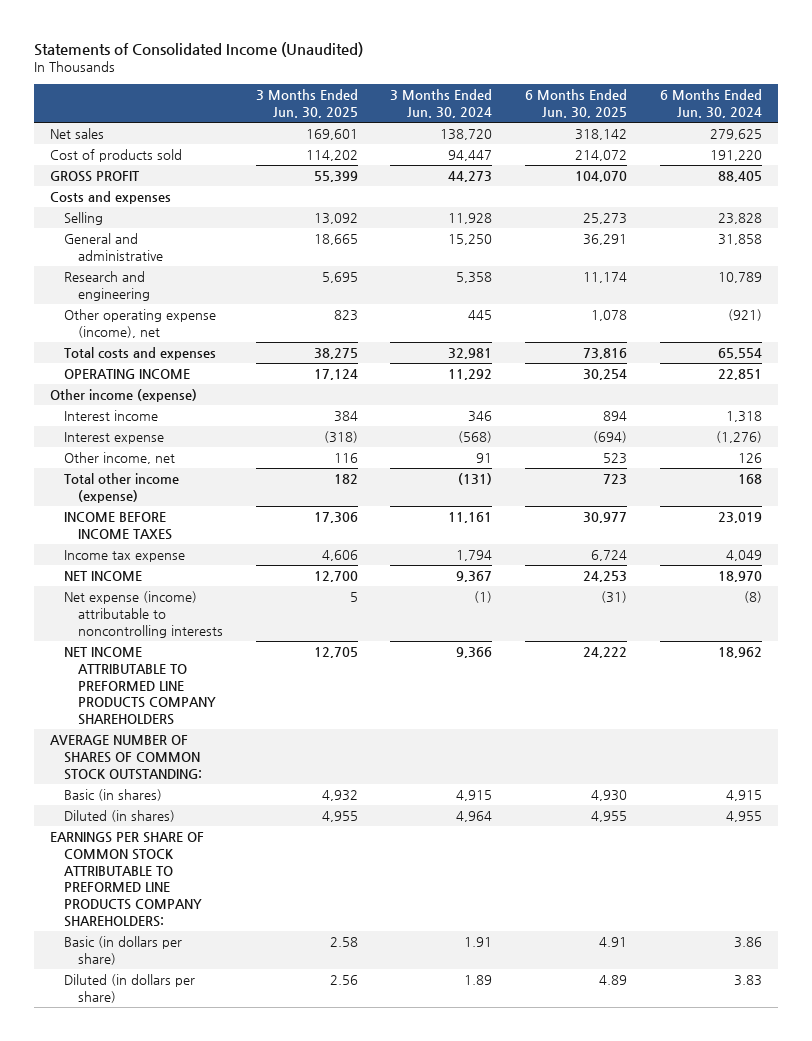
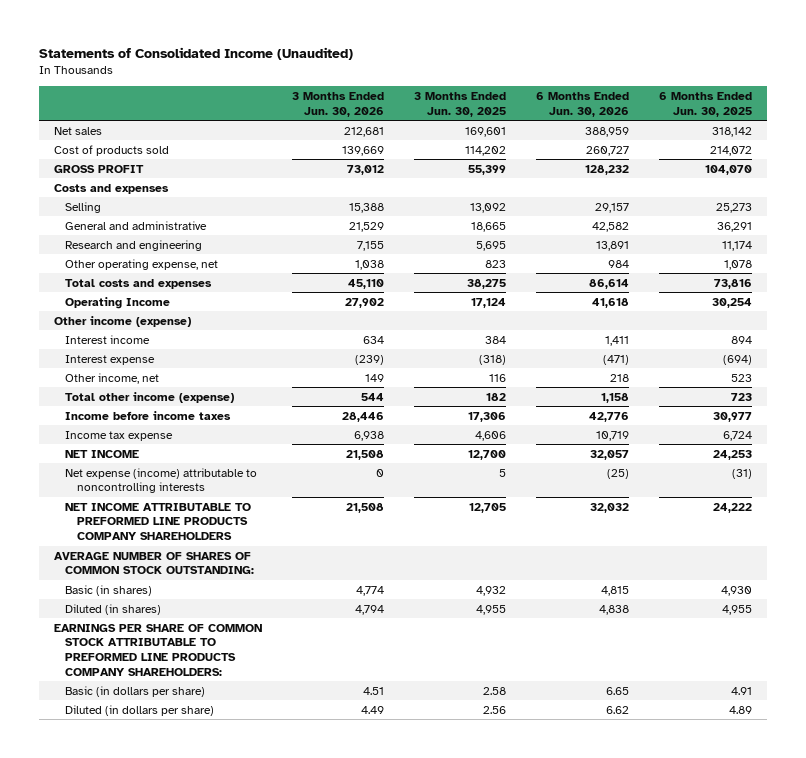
- | 3 Months Ended Jun. 30, 2025 | 3 Months Ended Jun. 30, 2024 | 6 Months Ended Jun. 30, 2025 | 6 Months Ended Jun. 30, 2024
+ | 3 Months Ended Jun. 30, 2026 | 3 Months Ended Jun. 30, 2025 | 6 Months Ended Jun. 30, 2026 | 6 Months Ended Jun. 30, 2025
- Other operating expense (income), net | 823 | 445 | 1,078 | (921)
+ Other operating expense, net | 1,038 | 823 | 984 | 1,078
- OPERATING INCOME | 17,124 | 11,292 | 30,254 | 22,851
+ Operating Income | 27,902 | 17,124 | 41,618 | 30,254
- INCOME BEFORE INCOME TAXES | 17,306 | 11,161 | 30,977 | 23,019
+ Income before income taxes | 28,446 | 17,306 | 42,776 | 30,977

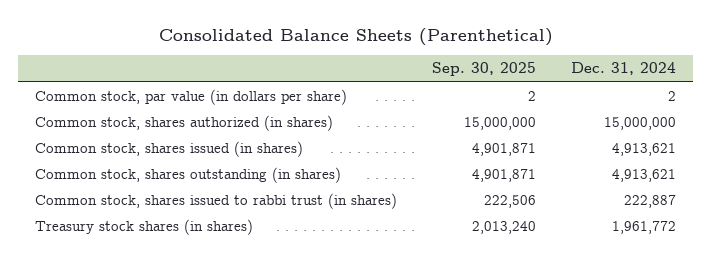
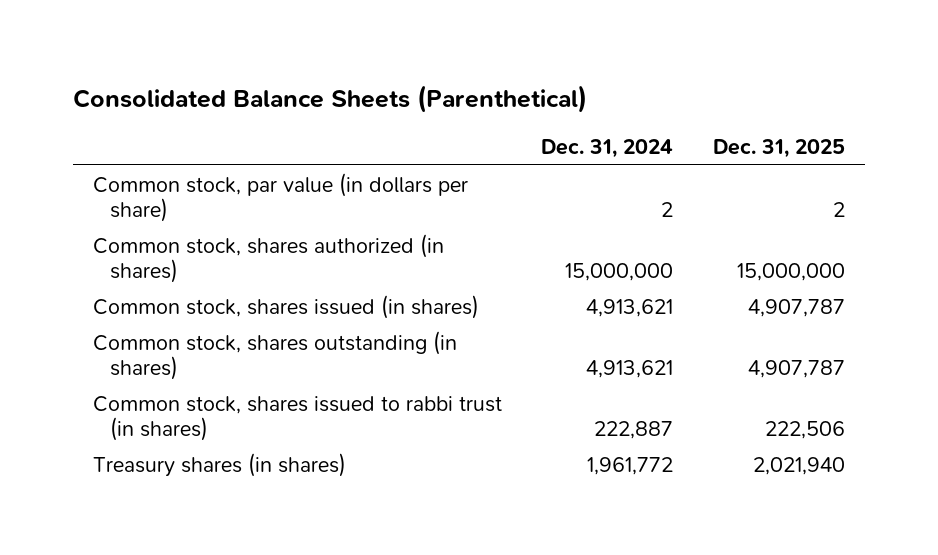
- | Sep. 30, 2025 | Dec. 31, 2024
+ | Dec. 31, 2024 | Dec. 31, 2025
- Treasury stock shares (in shares) | 2,013,240 | 1,961,772
+ Treasury shares (in shares) | 1,961,772 | 2,021,940

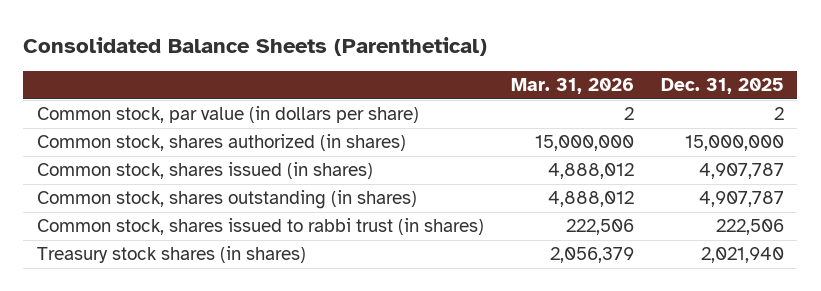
- | Dec. 31, 2024 | Dec. 31, 2025
+ | Mar. 31, 2026 | Dec. 31, 2025
- Treasury shares (in shares) | 1,961,772 | 2,021,940
+ Treasury stock shares (in shares) | 2,056,379 | 2,021,940

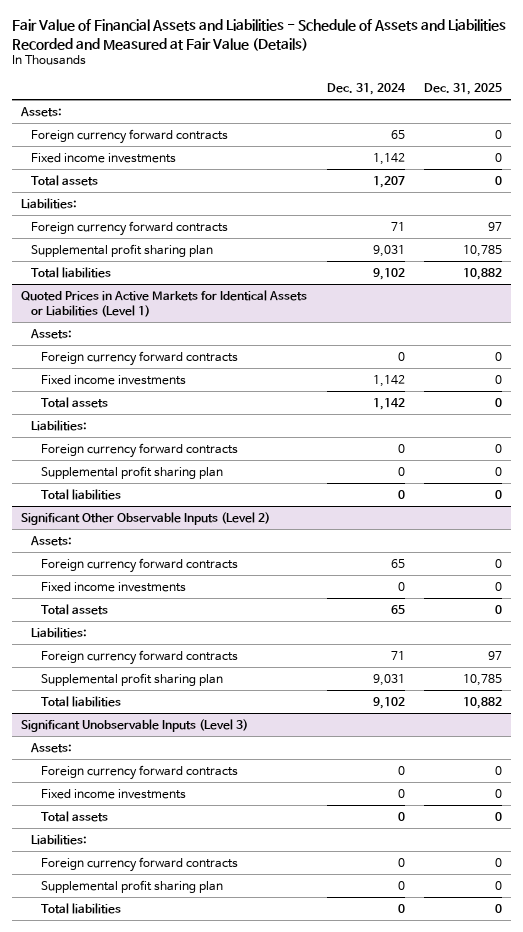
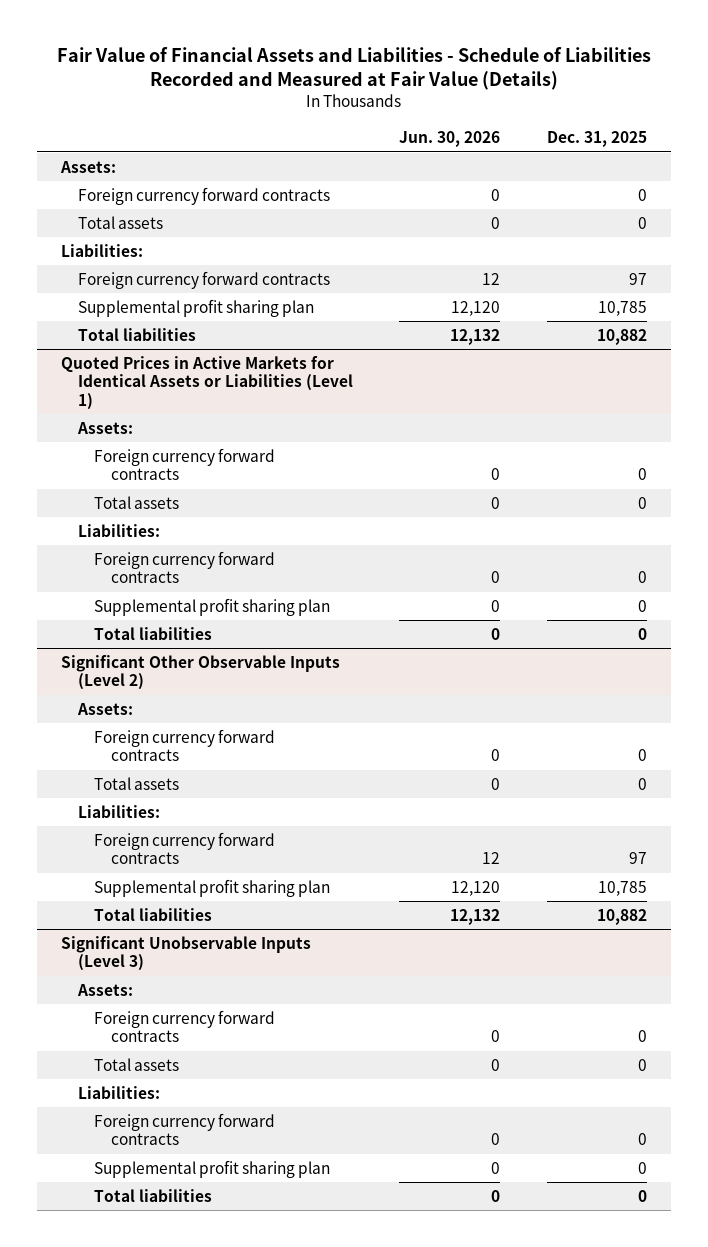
- Fair Value of Financial Assets and Liabilities - Schedule of Assets and Liabilities Recorded and Measured at Fair Value (Details)
+ Fair Value of Financial Assets and Liabilities - Schedule of Liabilities Recorded and Measured at Fair Value (Details)
- | Dec. 31, 2024 | Dec. 31, 2025
+ | Jun. 30, 2026 | Dec. 31, 2025
- Fixed income investments | 1,142 | 0
@ Quoted Prices in Active Markets for Identical Assets or Liabilities (Level 1)
- Fixed income investments | 1,142 | 0
@ Significant Other Observable Inputs (Level 2)
- Fixed income investments | 0 | 0
@ Significant Unobservable Inputs (Level 3)
- Fixed income investments | 0 | 0

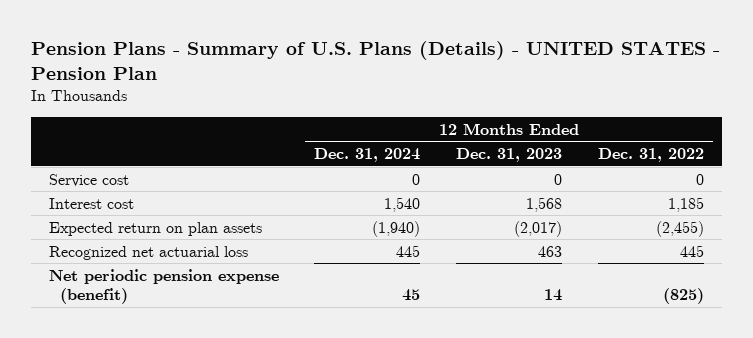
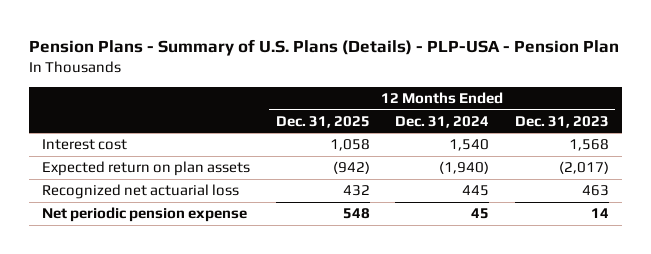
- Pension Plans - Summary of U.S. Plans (Details) - UNITED STATES - Pension Plan
+ Pension Plans - Summary of U.S. Plans (Details) - PLP-USA - Pension Plan
- | 12 Months Ended Dec. 31, 2024 | 12 Months Ended Dec. 31, 2023 | 12 Months Ended Dec. 31, 2022
+ | 12 Months Ended Dec. 31, 2025 | 12 Months Ended Dec. 31, 2024 | 12 Months Ended Dec. 31, 2023
- Service cost | 0 | 0 | 0
- Net periodic pension expense (benefit) | 45 | 14 | (825)
+ Net periodic pension expense | 548 | 45 | 14

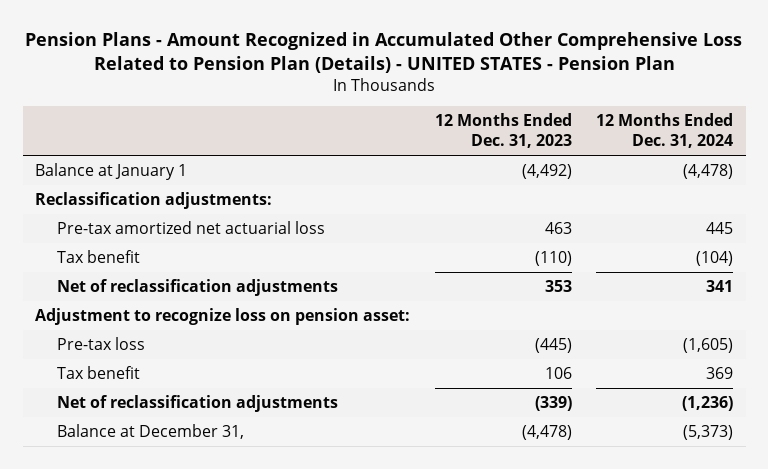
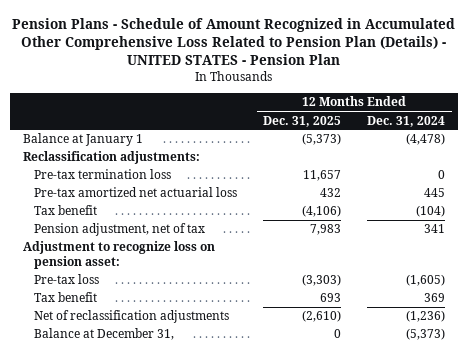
- Pension Plans - Amount Recognized in Accumulated Other Comprehensive Loss Related to Pension Plan (Details) - UNITED STATES - Pension Plan
+ Pension Plans - Schedule of Amount Recognized in Accumulated Other Comprehensive Loss Related to Pension Plan (Details) - UNITED STATES - Pension Plan
- | 12 Months Ended Dec. 31, 2023 | 12 Months Ended Dec. 31, 2024
+ | 12 Months Ended Dec. 31, 2025 | 12 Months Ended Dec. 31, 2024
+ Pre-tax termination loss | 11,657 | 0
- Net of reclassification adjustments | 353 | 341
+ Pension adjustment, net of tax | 7,983 | 341

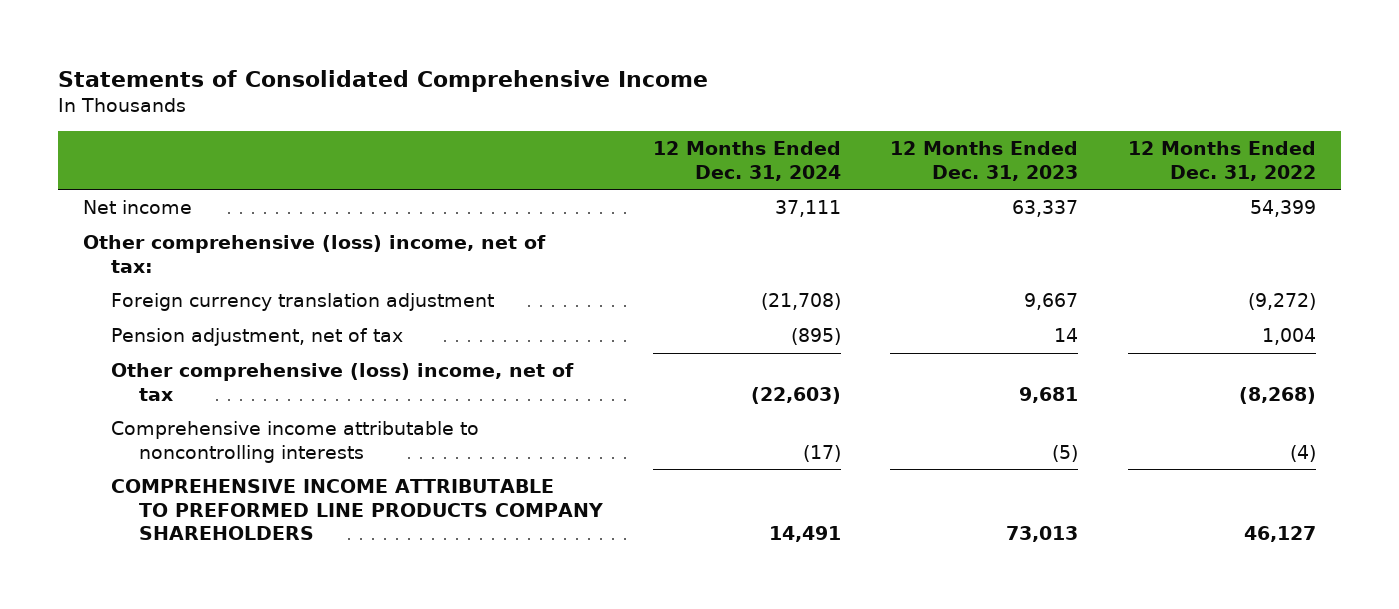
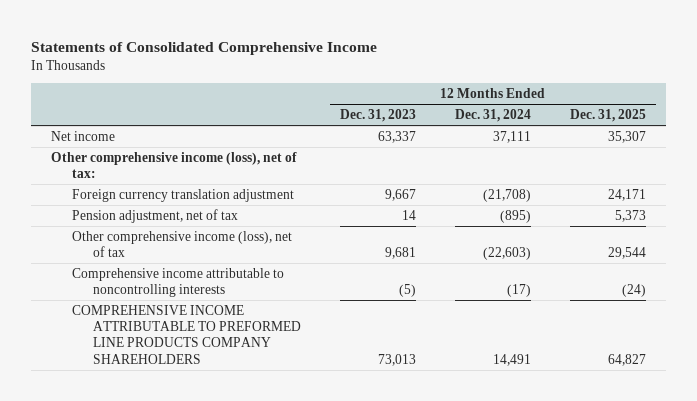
- | 12 Months Ended Dec. 31, 2024 | 12 Months Ended Dec. 31, 2023 | 12 Months Ended Dec. 31, 2022
+ | 12 Months Ended Dec. 31, 2023 | 12 Months Ended Dec. 31, 2024 | 12 Months Ended Dec. 31, 2025
- Other comprehensive (loss) income, net of tax:
+ Other comprehensive income (loss), net of tax:
- Other comprehensive (loss) income, net of tax | (22,603) | 9,681 | (8,268)
+ Other comprehensive income (loss), net of tax | 9,681 | (22,603) | 29,544

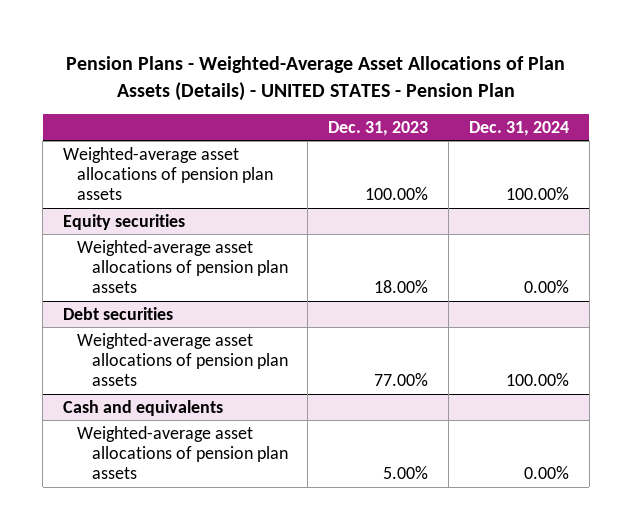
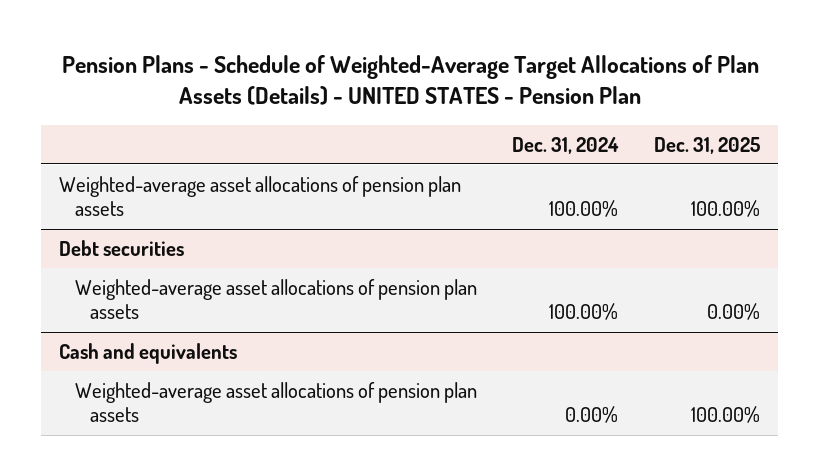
- Pension Plans - Weighted-Average Asset Allocations of Plan Assets (Details) - UNITED STATES - Pension Plan
+ Pension Plans - Schedule of Weighted-Average Target Allocations of Plan Assets (Details) - UNITED STATES - Pension Plan
- | Dec. 31, 2023 | Dec. 31, 2024
+ | Dec. 31, 2024 | Dec. 31, 2025
- Equity securities
- Weighted-average asset allocations of pension plan assets | 18.00% | 0.00%

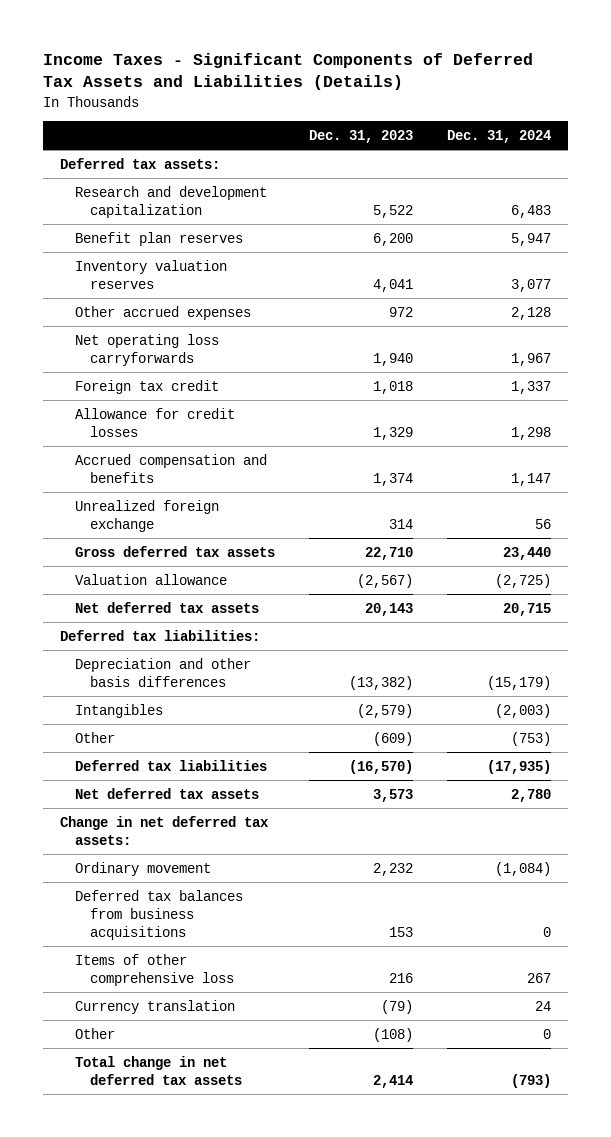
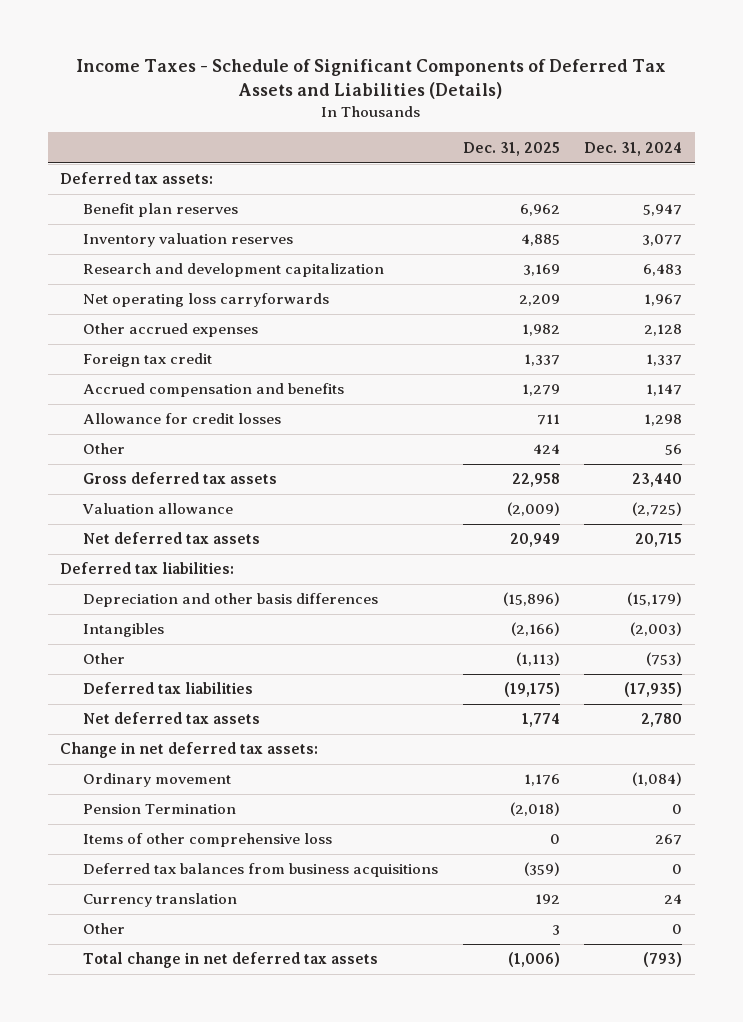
- Income Taxes - Significant Components of Deferred Tax Assets and Liabilities (Details)
+ Income Taxes - Schedule of Significant Components of Deferred Tax Assets and Liabilities (Details)
- | Dec. 31, 2023 | Dec. 31, 2024
+ | Dec. 31, 2025 | Dec. 31, 2024
moved down: Research and development capitalization | 3,169 | 6,483
moved down: Other accrued expenses | 1,982 | 2,128
- Unrealized foreign exchange | 314 | 56
moved down: Allowance for credit losses | 711 | 1,298
+ Other | 424 | 56
+ Pension Termination | (2,018) | 0
moved down: Deferred tax balances from business acquisitions | (359) | 0

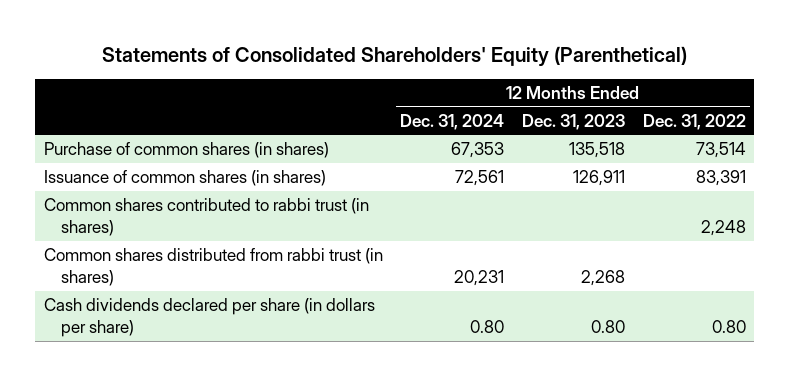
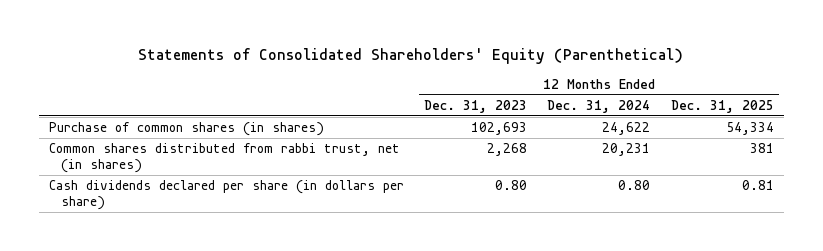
- | 12 Months Ended Dec. 31, 2024 | 12 Months Ended Dec. 31, 2023 | 12 Months Ended Dec. 31, 2022
+ | 12 Months Ended Dec. 31, 2023 | 12 Months Ended Dec. 31, 2024 | 12 Months Ended Dec. 31, 2025
- Purchase of common shares (in shares) | 67,353 | 135,518 | 73,514
- Issuance of common shares (in shares) | 72,561 | 126,911 | 83,391
- Common shares contributed to rabbi trust (in shares) | | | 2,248
- Common shares distributed from rabbi trust (in shares) | 20,231 | 2,268 |
+ Purchase of common shares (in shares) | 102,693 | 24,622 | 54,334
+ Common shares distributed from rabbi trust, net (in shares) | 2,268 | 20,231 | 381

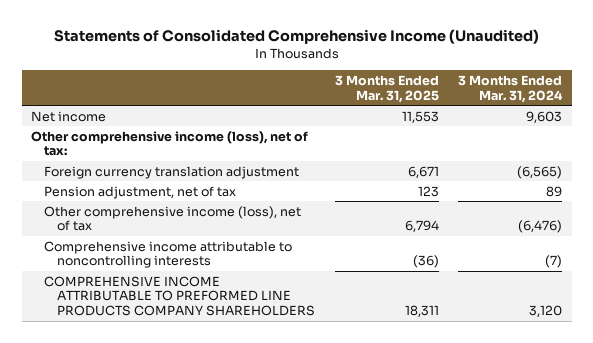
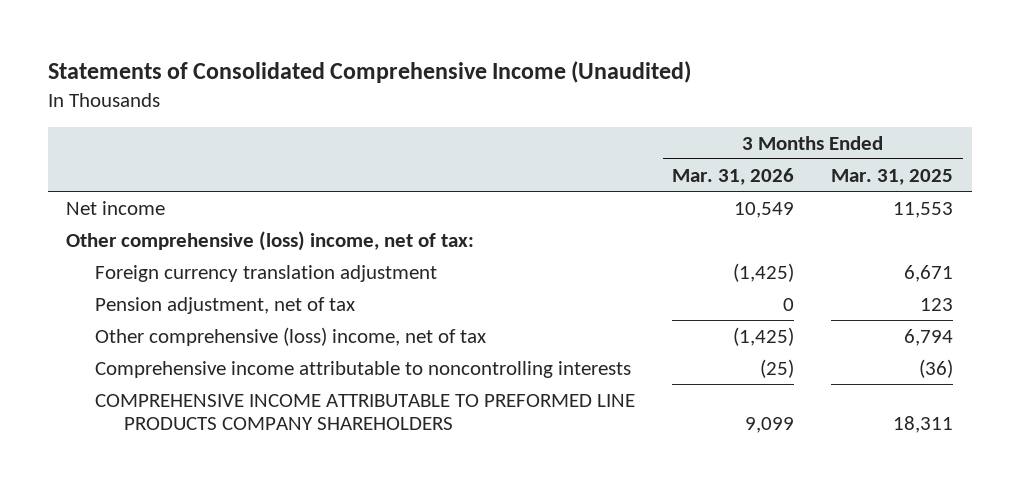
- | 3 Months Ended Mar. 31, 2025 | 3 Months Ended Mar. 31, 2024
+ | 3 Months Ended Mar. 31, 2026 | 3 Months Ended Mar. 31, 2025
- Other comprehensive income (loss), net of tax:
+ Other comprehensive (loss) income, net of tax:
- Other comprehensive income (loss), net of tax | 6,794 | (6,476)
+ Other comprehensive (loss) income, net of tax | (1,425) | 6,794

